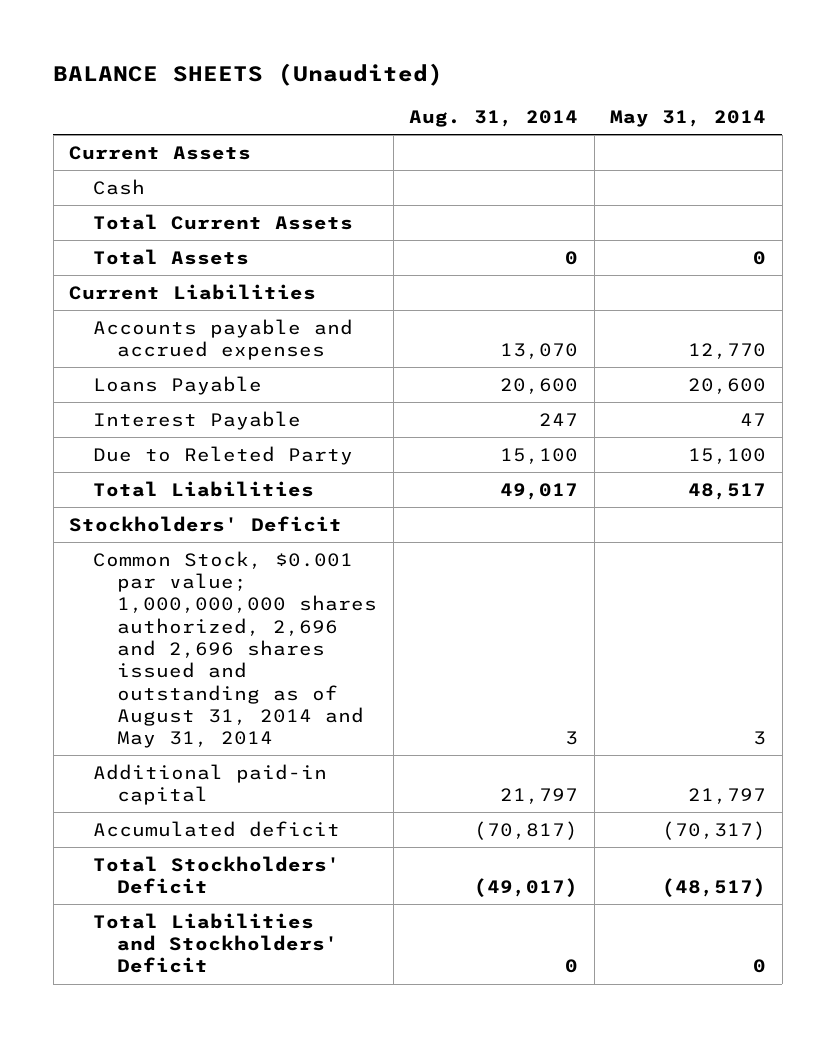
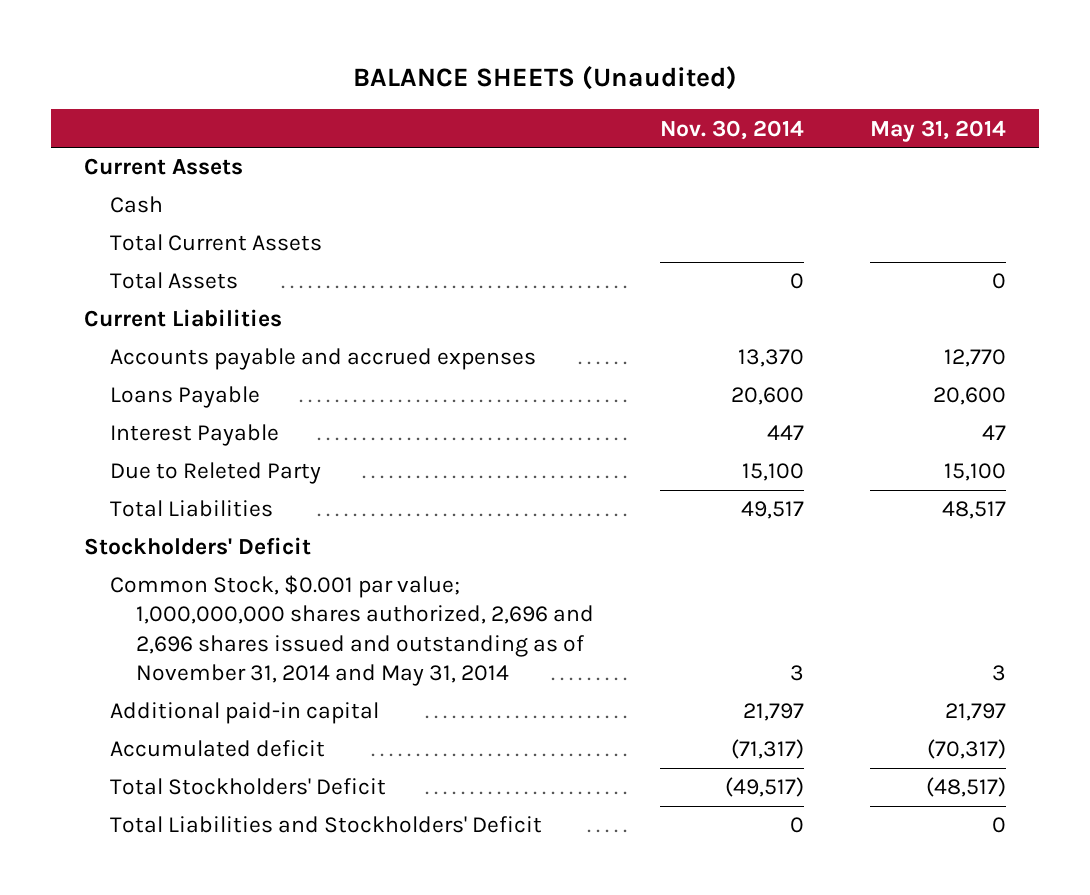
- | Aug. 31, 2014 | May 31, 2014
+ | Nov. 30, 2014 | May 31, 2014
- Common Stock, $0.001 par value; 1,000,000,000 shares authorized, 2,696 and 2,696 shares issued and outstanding as of August 31, 2014 and May 31, 2014 | 3 | 3
+ Common Stock, $0.001 par value; 1,000,000,000 shares authorized, 2,696 and 2,696 shares issued and outstanding as of November 31, 2014 and May 31, 2014 | 3 | 3

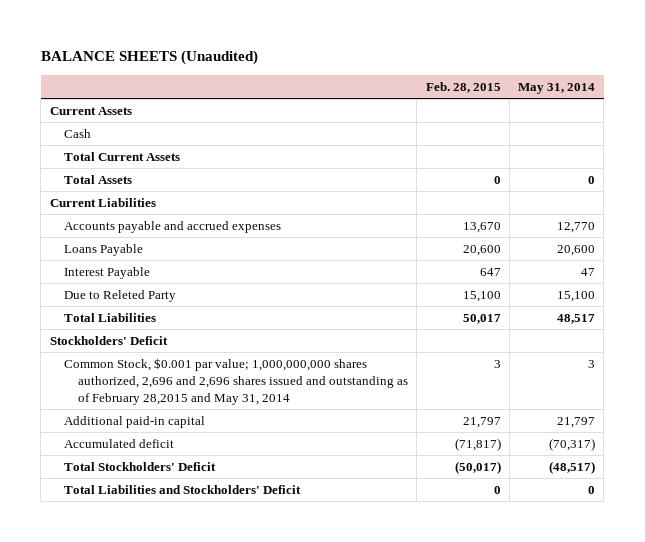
- | Nov. 30, 2014 | May 31, 2014
+ | Feb. 28, 2015 | May 31, 2014
- Common Stock, $0.001 par value; 1,000,000,000 shares authorized, 2,696 and 2,696 shares issued and outstanding as of November 31, 2014 and May 31, 2014 | 3 | 3
+ Common Stock, $0.001 par value; 1,000,000,000 shares authorized, 2,696 and 2,696 shares issued and outstanding as of February 28,2015 and May 31, 2014 | 3 | 3

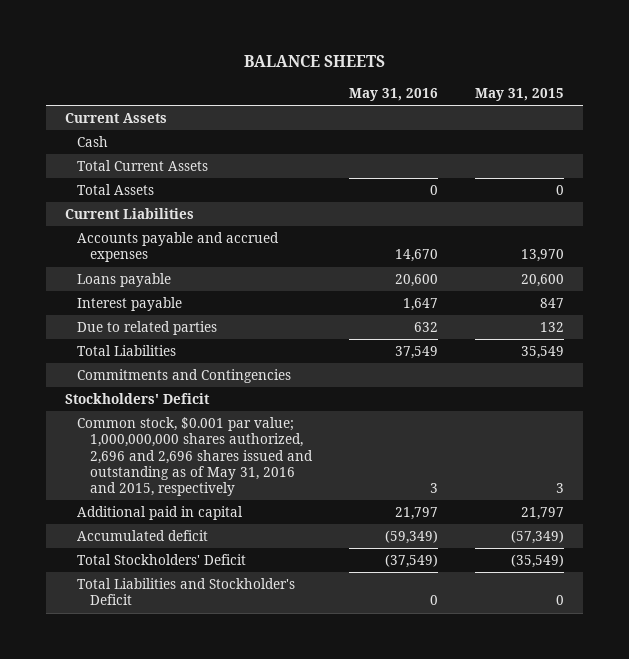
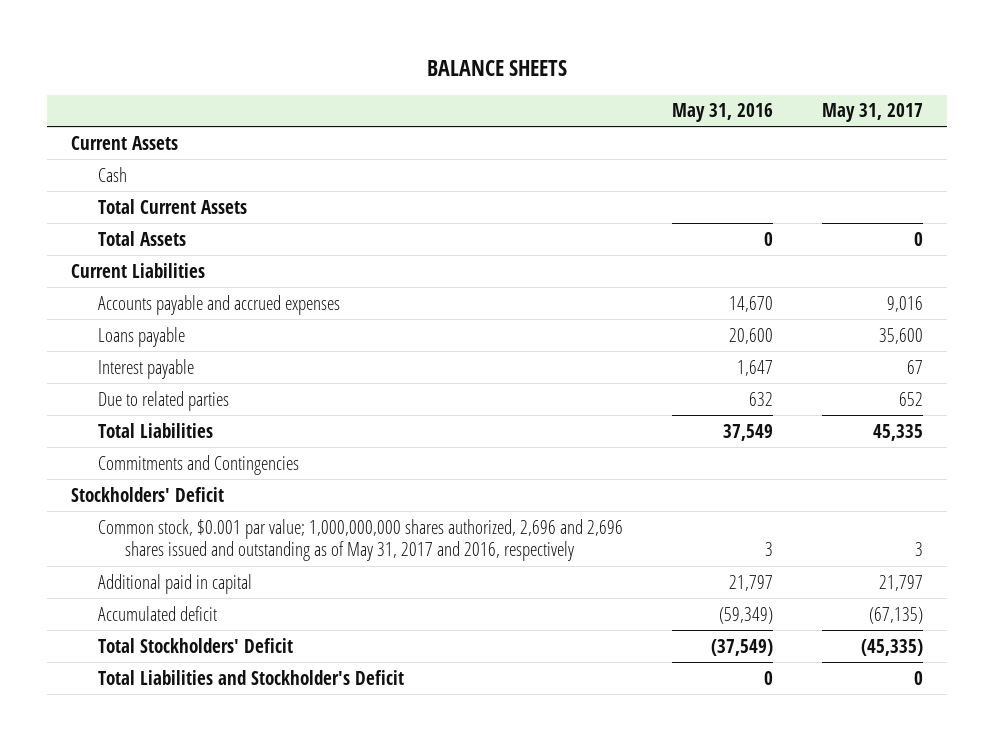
- | May 31, 2016 | May 31, 2015
+ | May 31, 2016 | May 31, 2017
- Common stock, $0.001 par value; 1,000,000,000 shares authorized, 2,696 and 2,696 shares issued and outstanding as of May 31, 2016 and 2015, respectively | 3 | 3
+ Common stock, $0.001 par value; 1,000,000,000 shares authorized, 2,696 and 2,696 shares issued and outstanding as of May 31, 2017 and 2016, respectively | 3 | 3

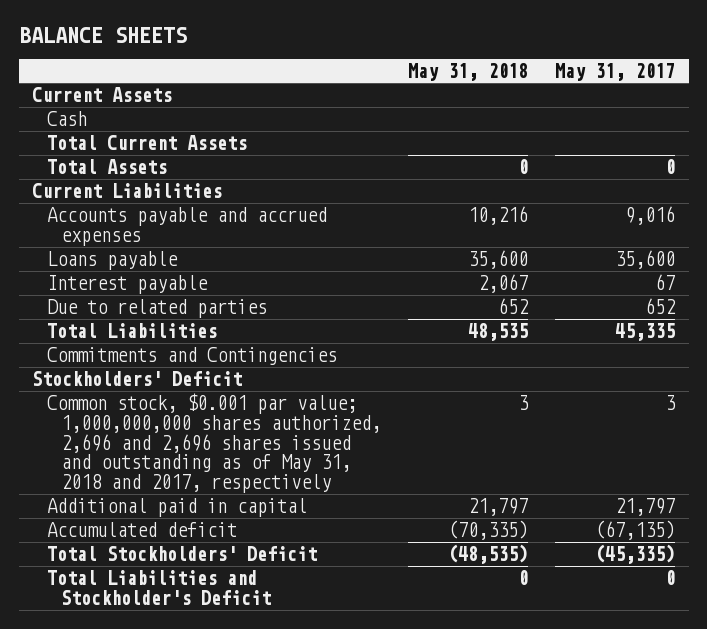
- | May 31, 2016 | May 31, 2017
+ | May 31, 2018 | May 31, 2017
- Common stock, $0.001 par value; 1,000,000,000 shares authorized, 2,696 and 2,696 shares issued and outstanding as of May 31, 2017 and 2016, respectively | 3 | 3
+ Common stock, $0.001 par value; 1,000,000,000 shares authorized, 2,696 and 2,696 shares issued and outstanding as of May 31, 2018 and 2017, respectively | 3 | 3

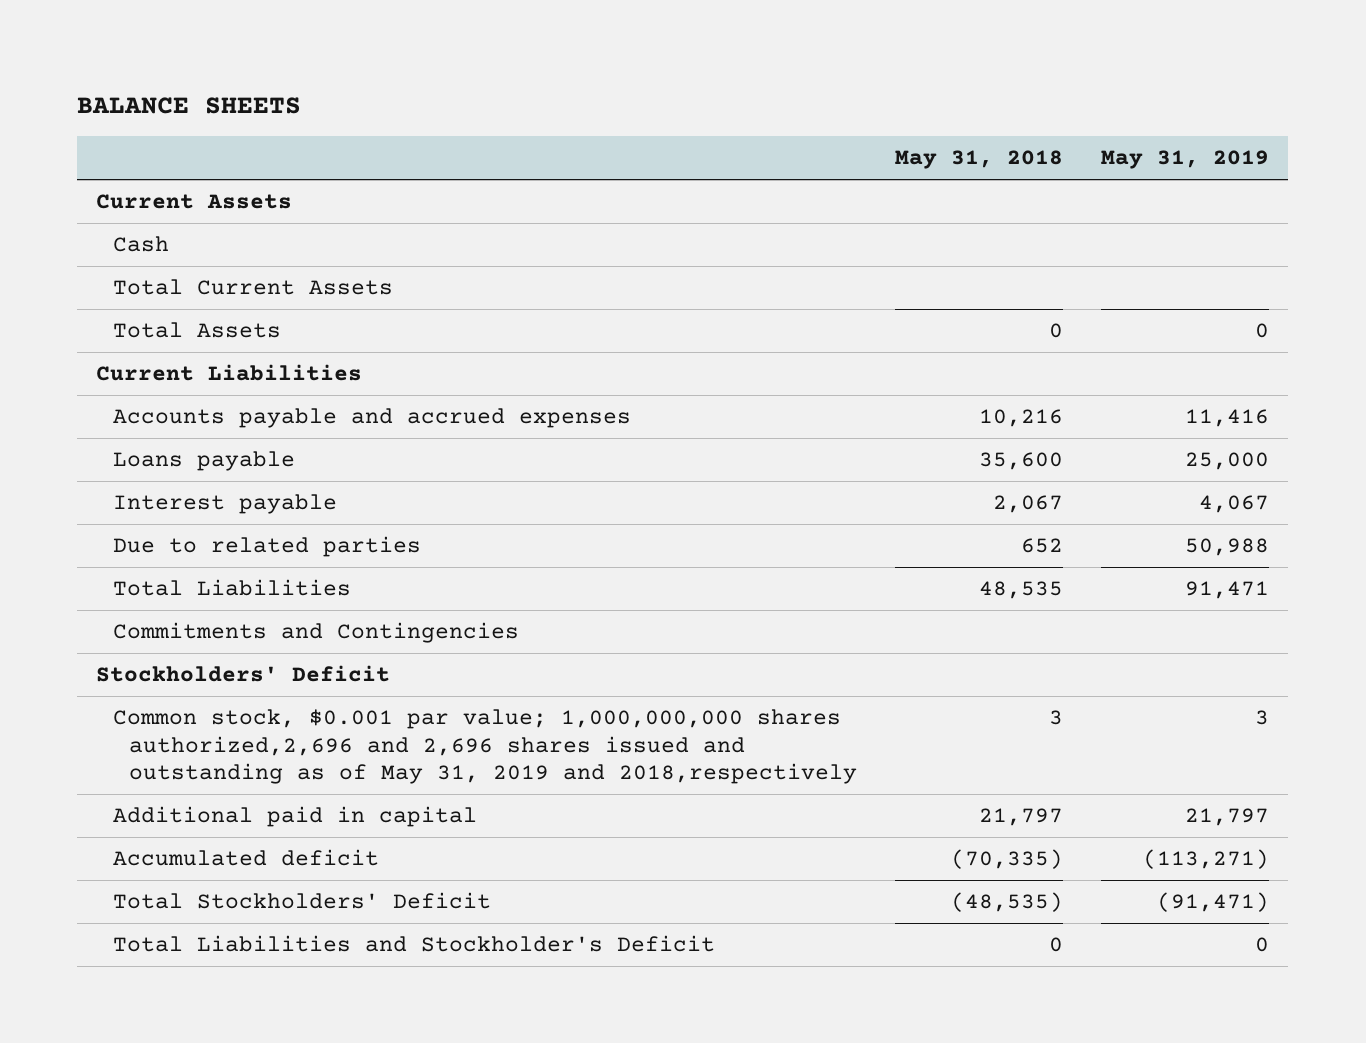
- | May 31, 2018 | May 31, 2017
+ | May 31, 2018 | May 31, 2019
- Common stock, $0.001 par value; 1,000,000,000 shares authorized, 2,696 and 2,696 shares issued and outstanding as of May 31, 2018 and 2017, respectively | 3 | 3
+ Common stock, $0.001 par value; 1,000,000,000 shares authorized,2,696 and 2,696 shares issued and outstanding as of May 31, 2019 and 2018,respectively | 3 | 3

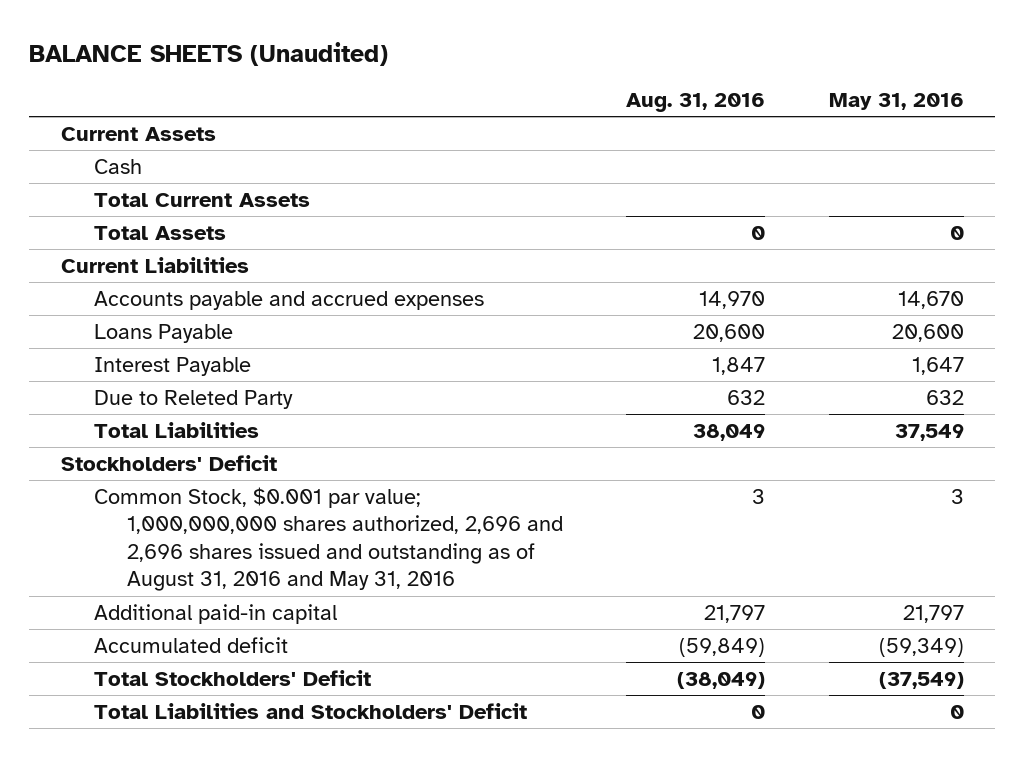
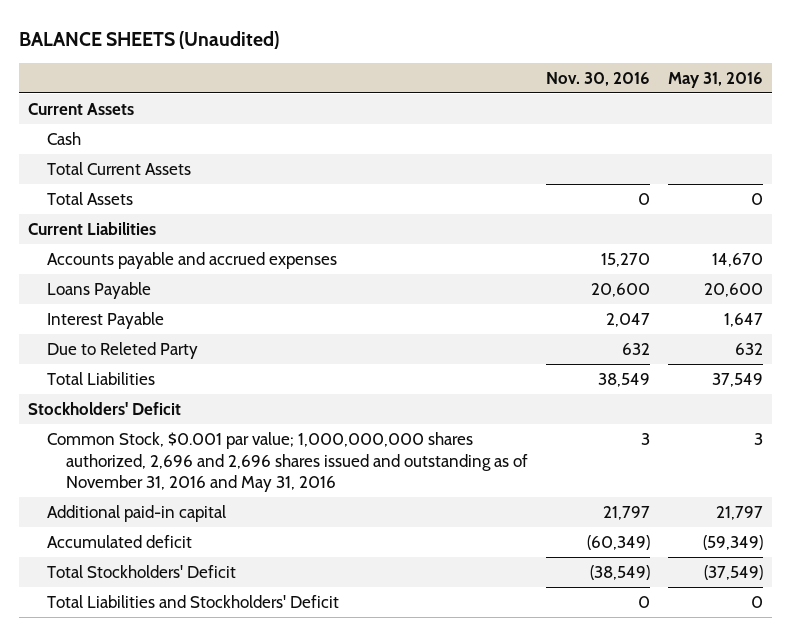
- | Aug. 31, 2016 | May 31, 2016
+ | Nov. 30, 2016 | May 31, 2016
- Common Stock, $0.001 par value; 1,000,000,000 shares authorized, 2,696 and 2,696 shares issued and outstanding as of August 31, 2016 and May 31, 2016 | 3 | 3
+ Common Stock, $0.001 par value; 1,000,000,000 shares authorized, 2,696 and 2,696 shares issued and outstanding as of November 31, 2016 and May 31, 2016 | 3 | 3

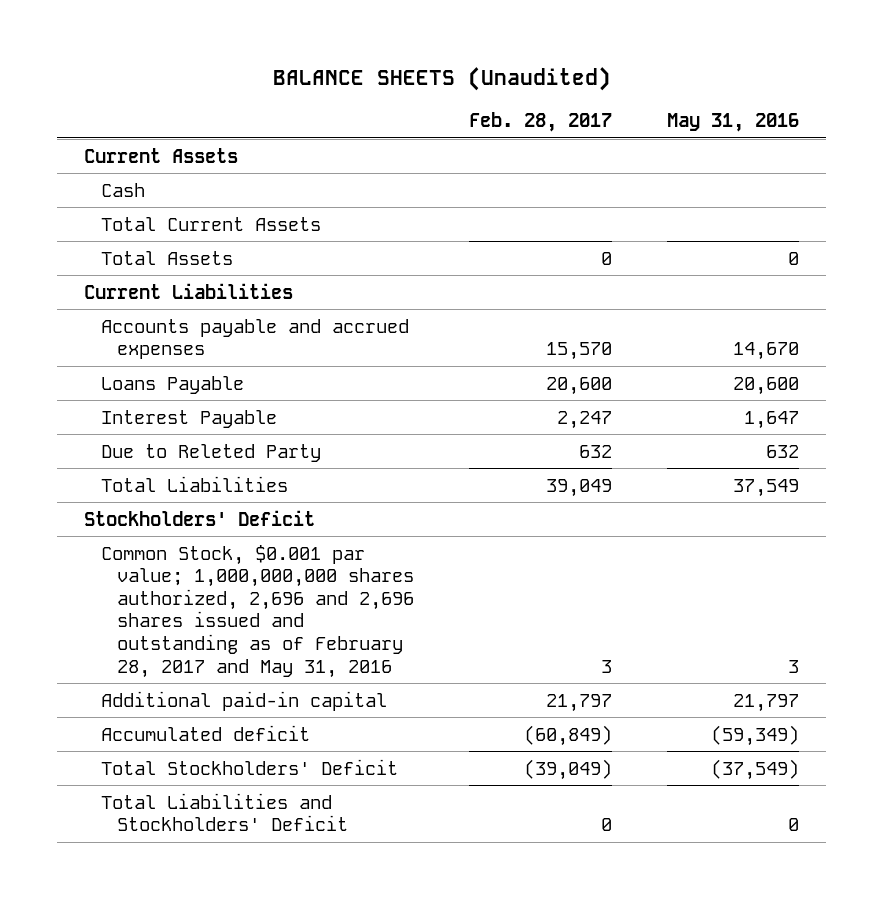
- | Nov. 30, 2016 | May 31, 2016
+ | Feb. 28, 2017 | May 31, 2016
- Common Stock, $0.001 par value; 1,000,000,000 shares authorized, 2,696 and 2,696 shares issued and outstanding as of November 31, 2016 and May 31, 2016 | 3 | 3
+ Common Stock, $0.001 par value; 1,000,000,000 shares authorized, 2,696 and 2,696 shares issued and outstanding as of February 28, 2017 and May 31, 2016 | 3 | 3

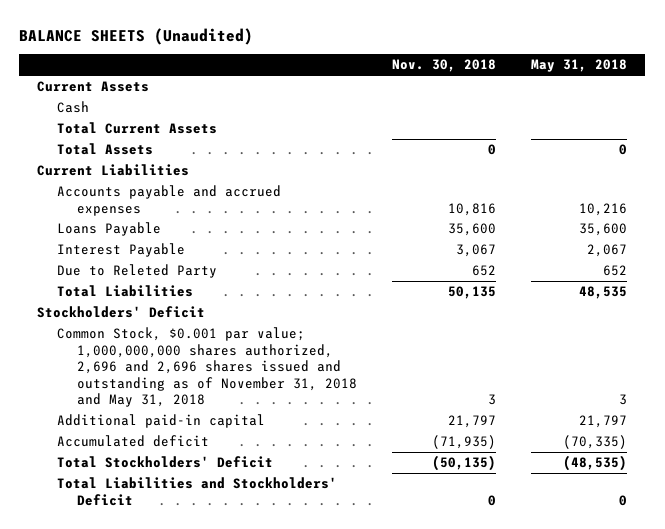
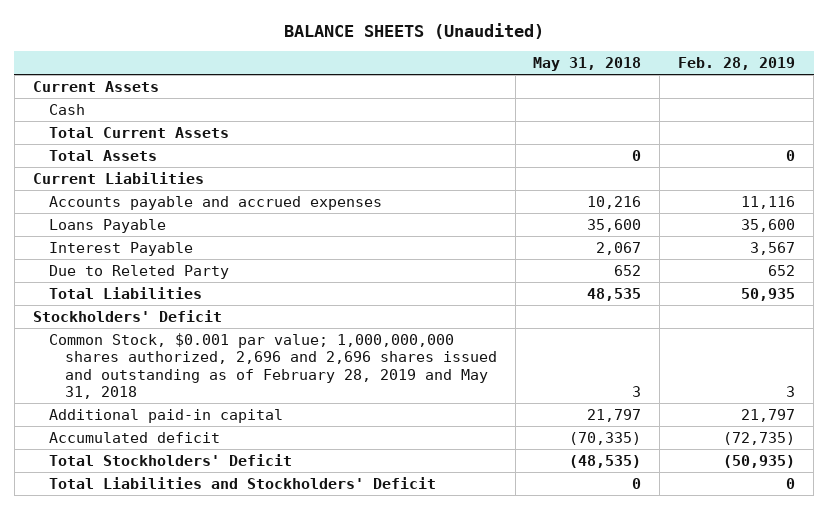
- | Nov. 30, 2018 | May 31, 2018
+ | May 31, 2018 | Feb. 28, 2019
- Common Stock, $0.001 par value; 1,000,000,000 shares authorized, 2,696 and 2,696 shares issued and outstanding as of November 31, 2018 and May 31, 2018 | 3 | 3
+ Common Stock, $0.001 par value; 1,000,000,000 shares authorized, 2,696 and 2,696 shares issued and outstanding as of February 28, 2019 and May 31, 2018 | 3 | 3

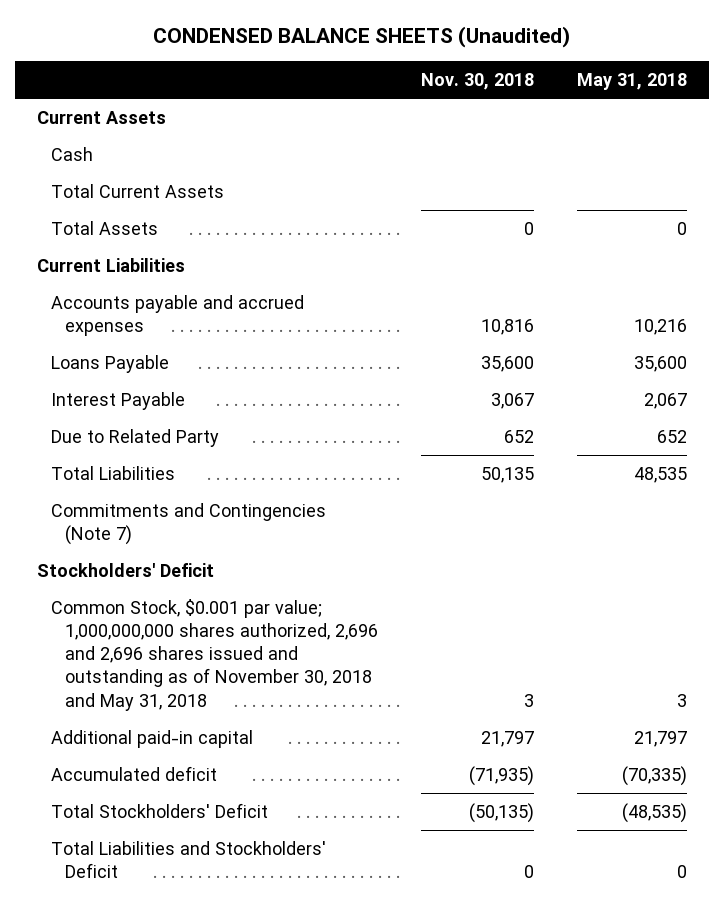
- BALANCE SHEETS (Unaudited)
+ CONDENSED BALANCE SHEETS (Unaudited)
- | May 31, 2018 | Feb. 28, 2019
+ | Nov. 30, 2018 | May 31, 2018
- Due to Releted Party | 652 | 652
+ Due to Related Party | 652 | 652
+ Commitments and Contingencies (Note 7)
- Common Stock, $0.001 par value; 1,000,000,000 shares authorized, 2,696 and 2,696 shares issued and outstanding as of February 28, 2019 and May 31, 2018 | 3 | 3
+ Common Stock, $0.001 par value; 1,000,000,000 shares authorized, 2,696 and 2,696 shares issued and outstanding as of November 30, 2018 and May 31, 2018 | 3 | 3

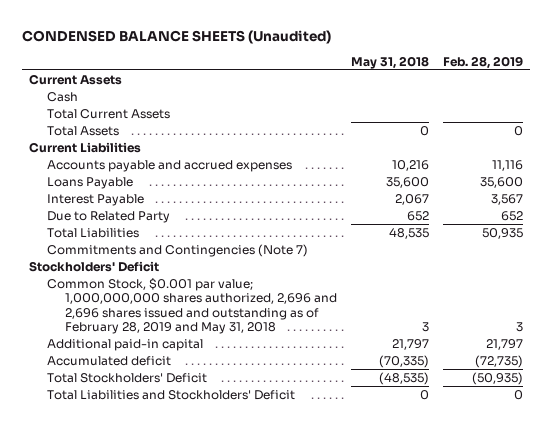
- | Nov. 30, 2018 | May 31, 2018
+ | May 31, 2018 | Feb. 28, 2019
- Common Stock, $0.001 par value; 1,000,000,000 shares authorized, 2,696 and 2,696 shares issued and outstanding as of November 30, 2018 and May 31, 2018 | 3 | 3
+ Common Stock, $0.001 par value; 1,000,000,000 shares authorized, 2,696 and 2,696 shares issued and outstanding as of February 28, 2019 and May 31, 2018 | 3 | 3

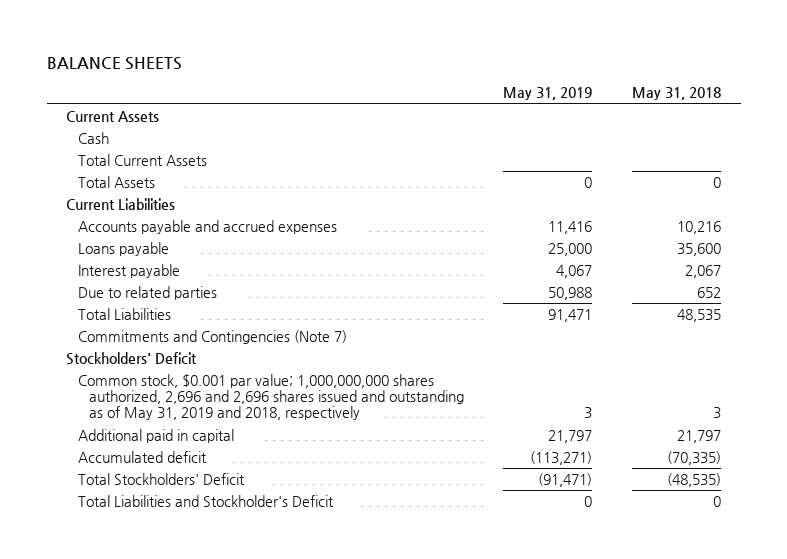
- CONDENSED BALANCE SHEETS (Unaudited)
+ BALANCE SHEETS
- | May 31, 2018 | Feb. 28, 2019
+ | May 31, 2019 | May 31, 2018
- Loans Payable | 35,600 | 35,600
- Interest Payable | 2,067 | 3,567
- Due to Related Party | 652 | 652
+ Loans payable | 25,000 | 35,600
+ Interest payable | 4,067 | 2,067
+ Due to related parties | 50,988 | 652
- Common Stock, $0.001 par value; 1,000,000,000 shares authorized, 2,696 and 2,696 shares issued and outstanding as of February 28, 2019 and May 31, 2018 | 3 | 3
- Additional paid-in capital | 21,797 | 21,797
+ Common stock, $0.001 par value; 1,000,000,000 shares authorized, 2,696 and 2,696 shares issued and outstanding as of May 31, 2019 and 2018, respectively | 3 | 3
+ Additional paid in capital | 21,797 | 21,797
- Total Liabilities and Stockholders' Deficit | 0 | 0
+ Total Liabilities and Stockholder's Deficit | 0 | 0

